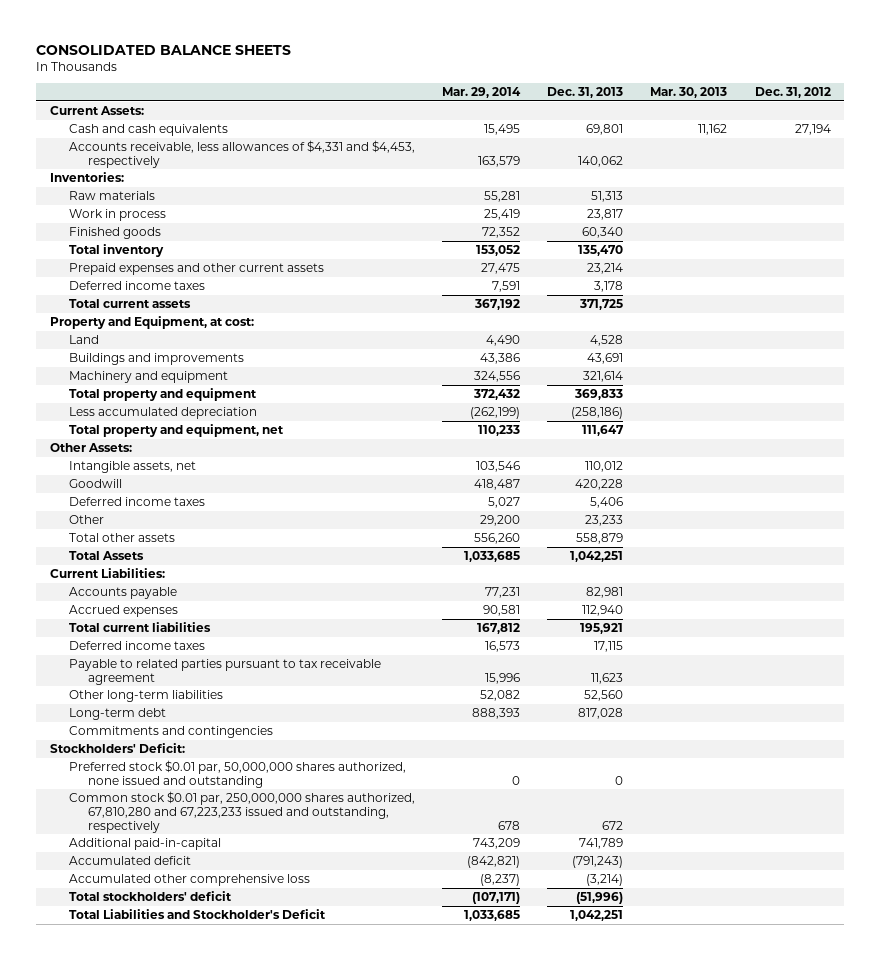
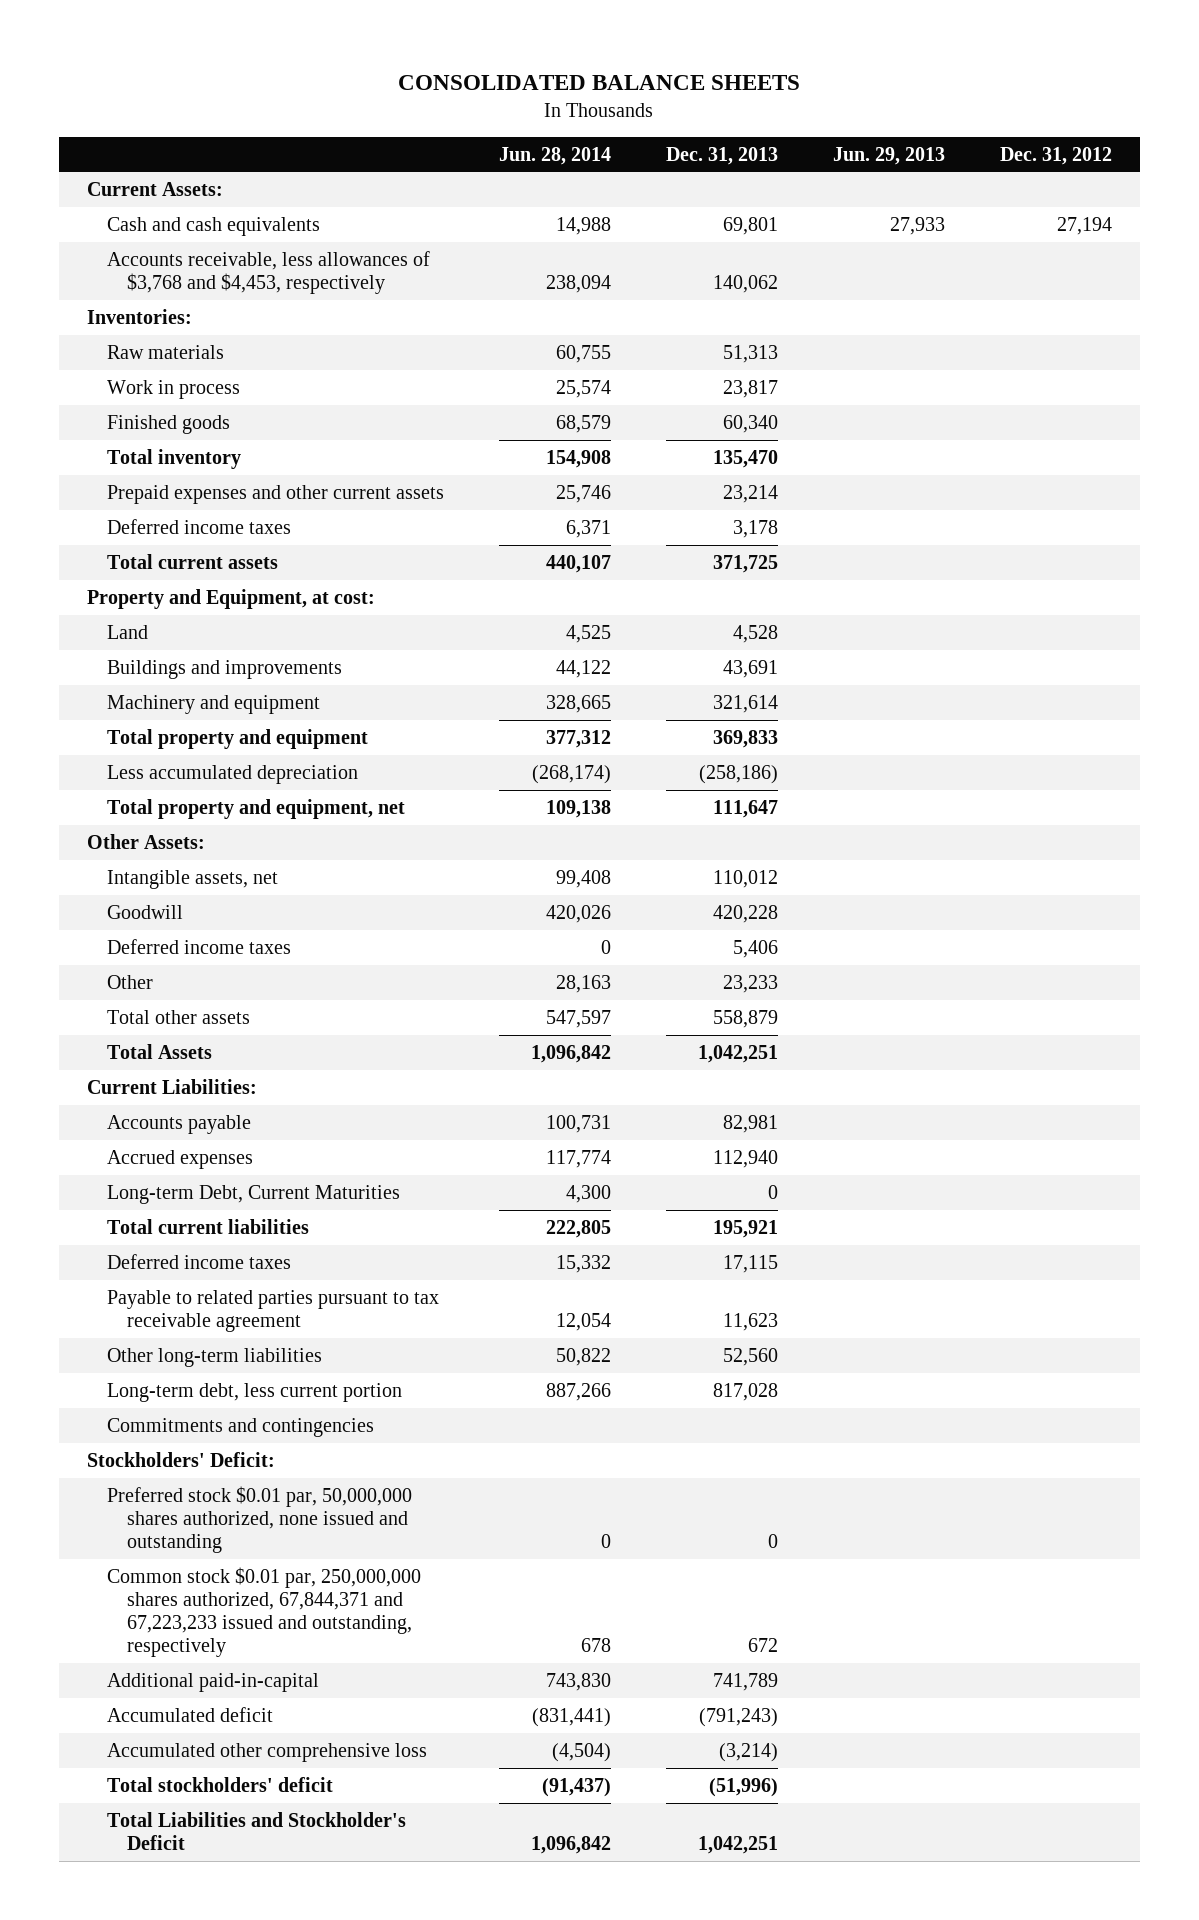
- | Mar. 29, 2014 | Dec. 31, 2013 | Mar. 30, 2013 | Dec. 31, 2012
+ | Jun. 28, 2014 | Dec. 31, 2013 | Jun. 29, 2013 | Dec. 31, 2012
- Accounts receivable, less allowances of $4,331 and $4,453, respectively | 163,579 | 140,062 | |
+ Accounts receivable, less allowances of $3,768 and $4,453, respectively | 238,094 | 140,062 | |
+ Long-term Debt, Current Maturities | 4,300 | 0 | |
- Long-term debt | 888,393 | 817,028 | |
+ Long-term debt, less current portion | 887,266 | 817,028 | |
- Common stock $0.01 par, 250,000,000 shares authorized, 67,810,280 and 67,223,233 issued and outstanding, respectively | 678 | 672 | |
+ Common stock $0.01 par, 250,000,000 shares authorized, 67,844,371 and 67,223,233 issued and outstanding, respectively | 678 | 672 | |

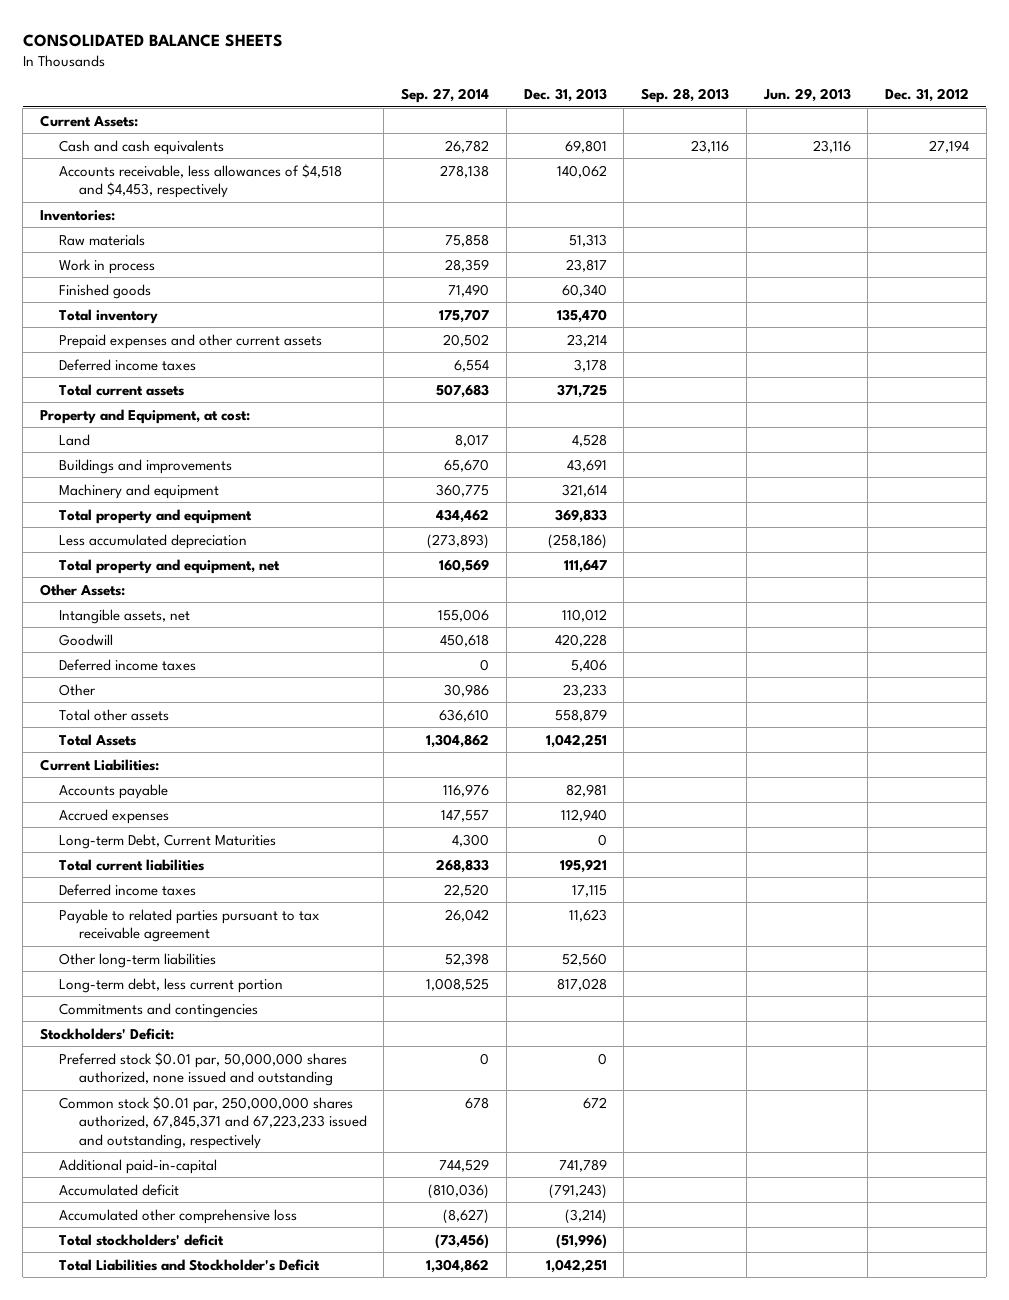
- | Jun. 28, 2014 | Dec. 31, 2013 | Jun. 29, 2013 | Dec. 31, 2012
+ | Sep. 27, 2014 | Dec. 31, 2013 | Sep. 28, 2013 | Jun. 29, 2013 | Dec. 31, 2012
- Cash and cash equivalents | 14,988 | 69,801 | 27,933 | 27,194
- Accounts receivable, less allowances of $3,768 and $4,453, respectively | 238,094 | 140,062 | |
+ Cash and cash equivalents | 26,782 | 69,801 | 23,116 | 23,116 | 27,194
+ Accounts receivable, less allowances of $4,518 and $4,453, respectively | 278,138 | 140,062 | | |
- Common stock $0.01 par, 250,000,000 shares authorized, 67,844,371 and 67,223,233 issued and outstanding, respectively | 678 | 672 | |
+ Common stock $0.01 par, 250,000,000 shares authorized, 67,845,371 and 67,223,233 issued and outstanding, respectively | 678 | 672 | | |

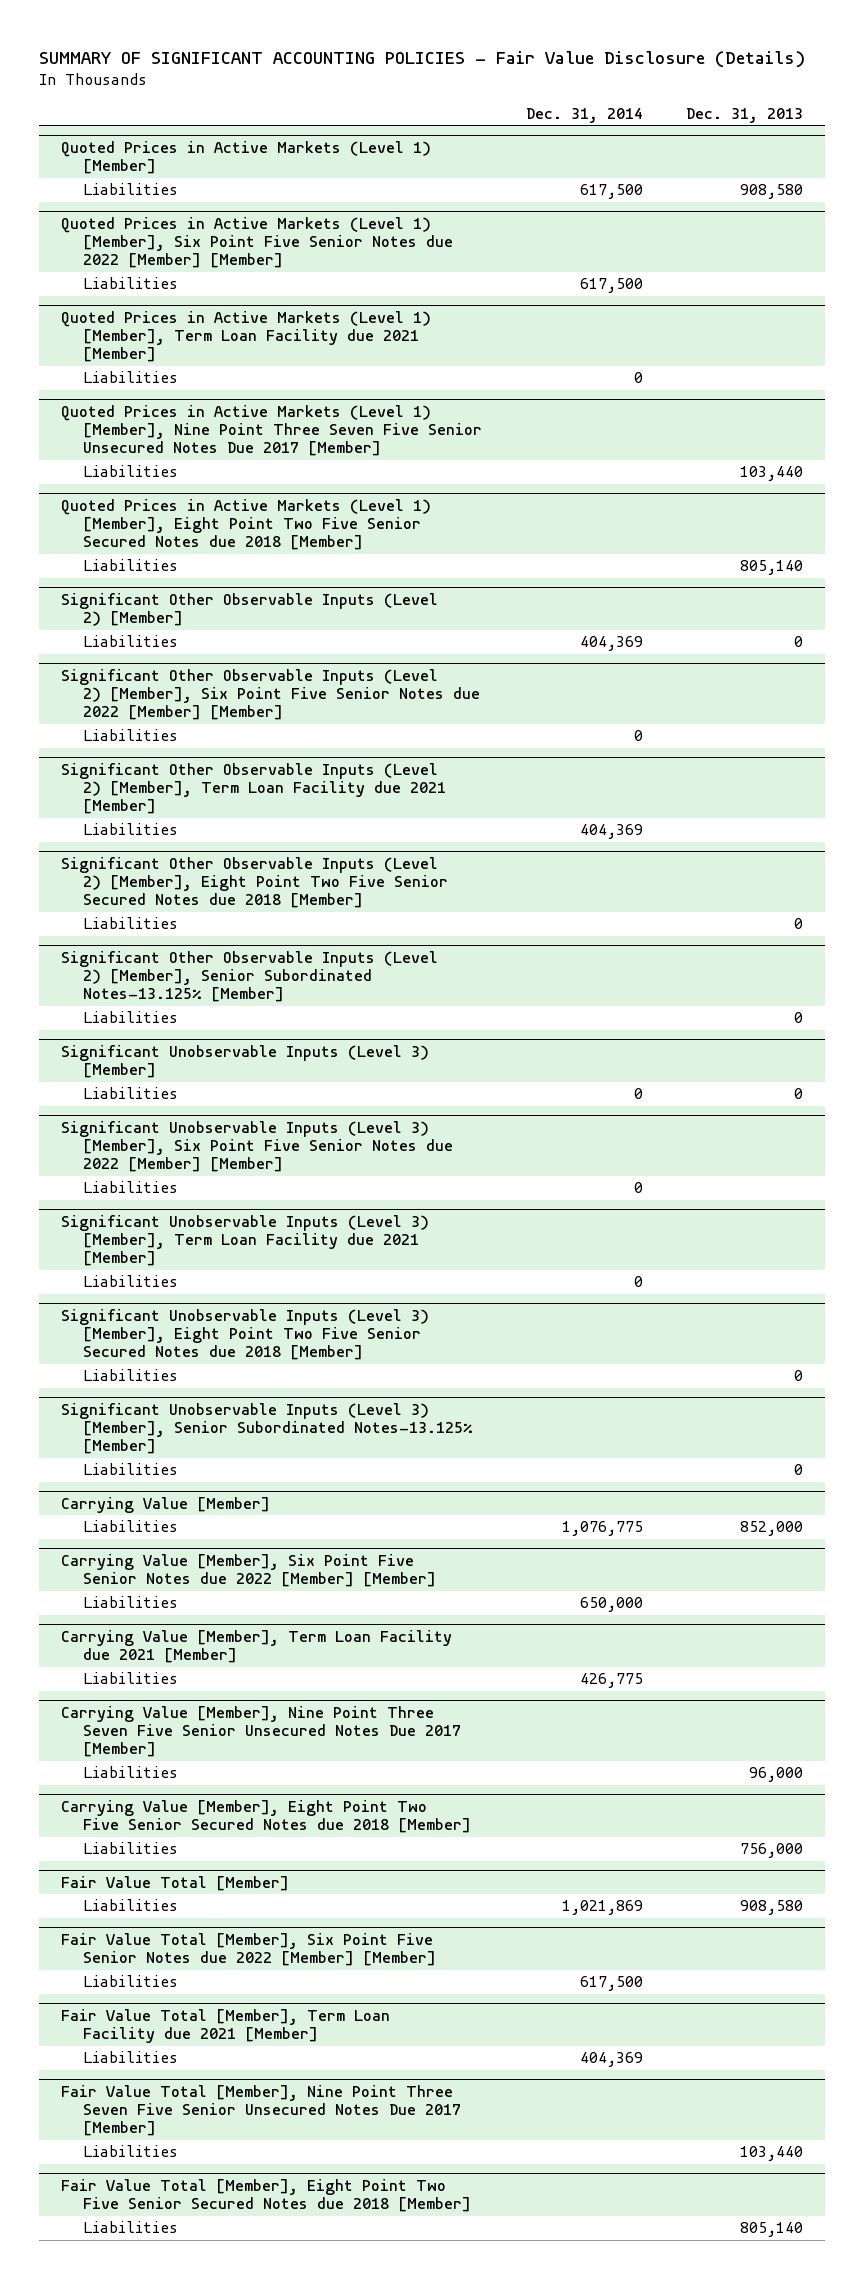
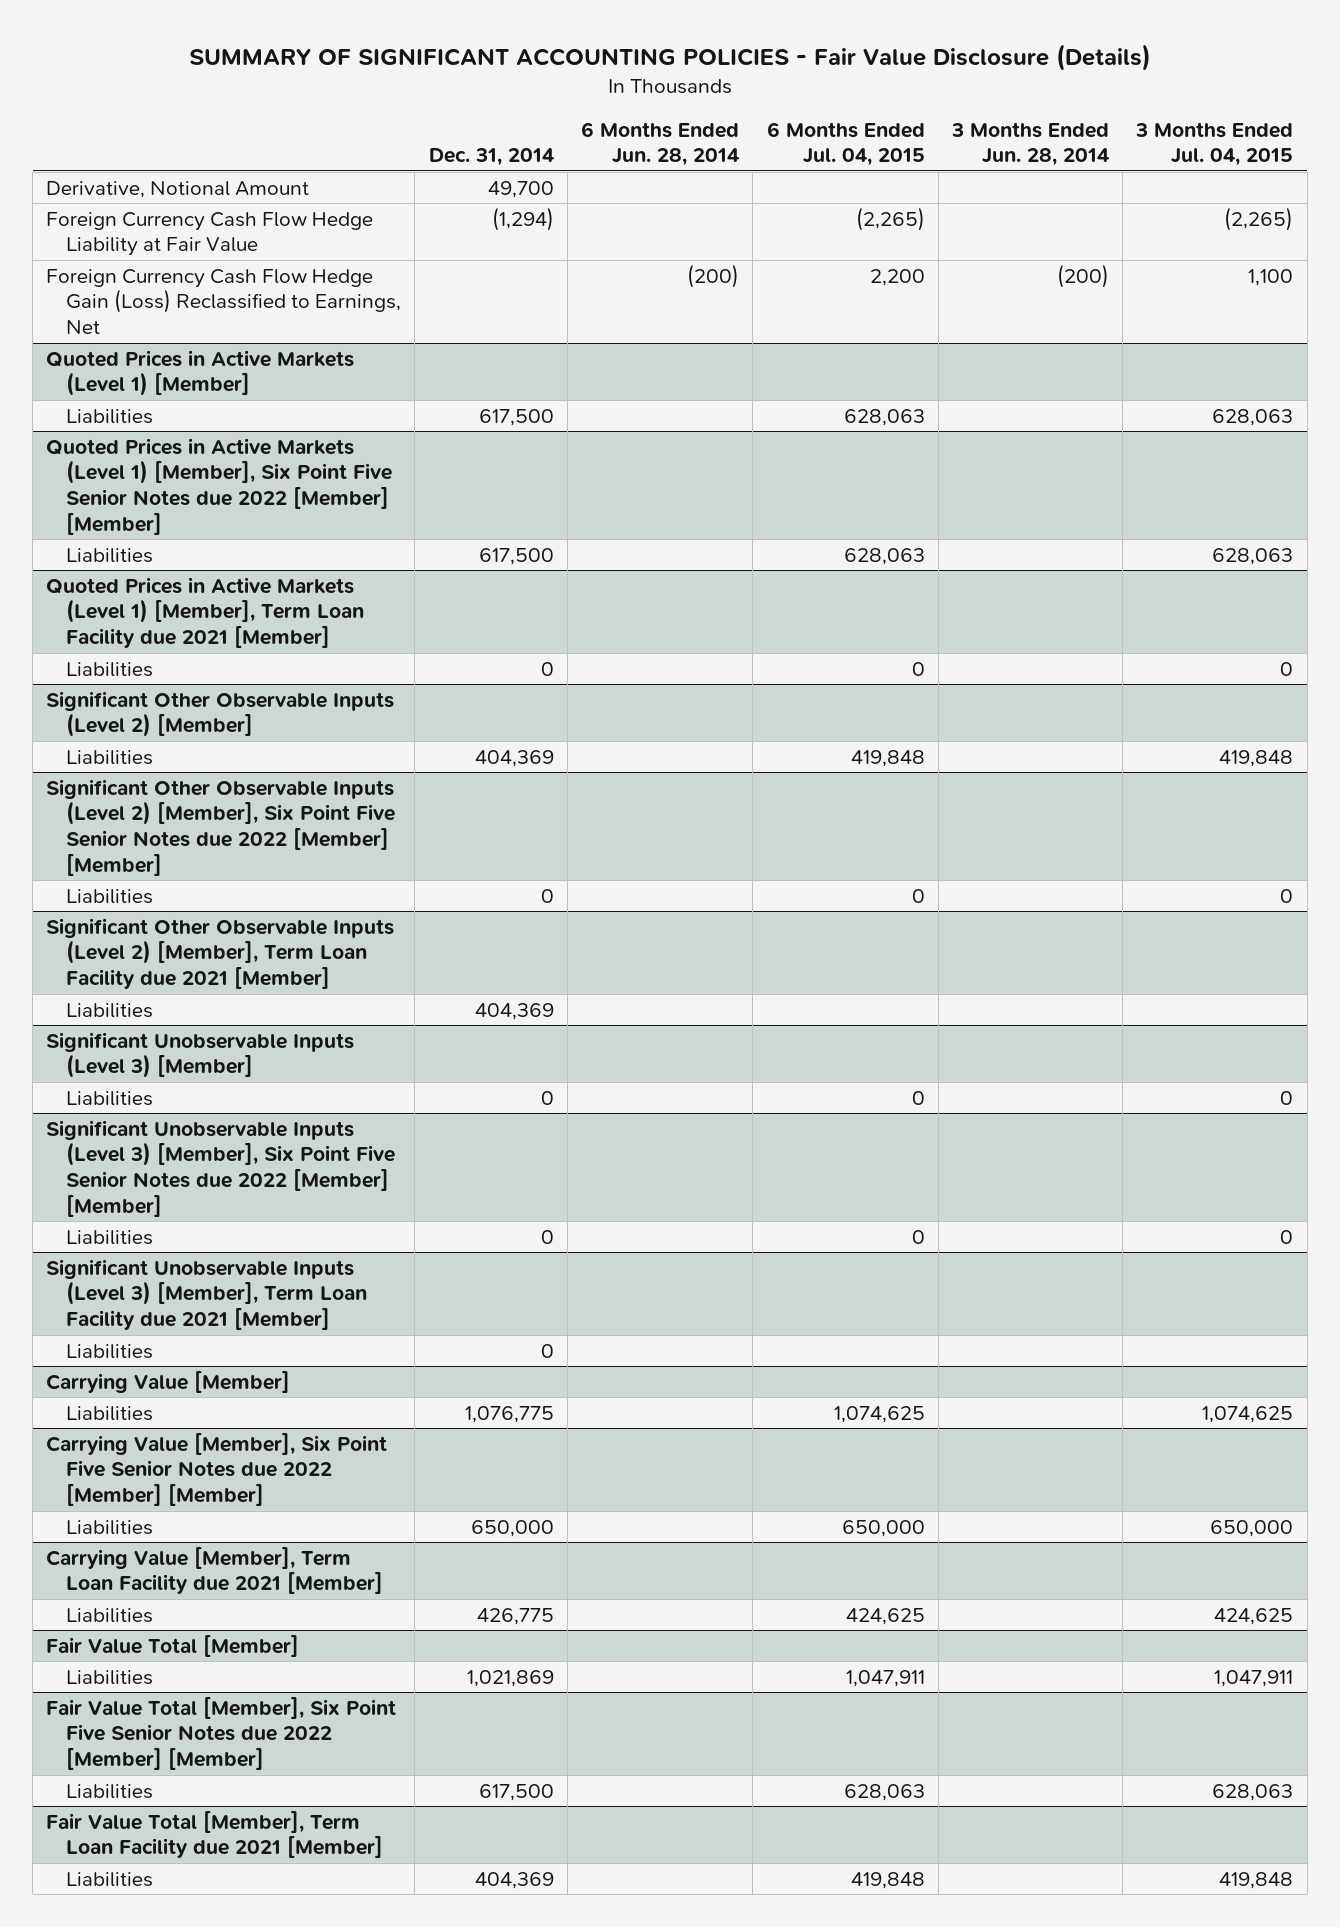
- | Dec. 31, 2014 | Dec. 31, 2013
+ | Dec. 31, 2014 | 6 Months Ended Jun. 28, 2014 | 6 Months Ended Jul. 04, 2015 | 3 Months Ended Jun. 28, 2014 | 3 Months Ended Jul. 04, 2015
+ Derivative, Notional Amount | 49,700 | | | |
+ Foreign Currency Cash Flow Hedge Liability at Fair Value | (1,294) | | (2,265) | | (2,265)
+ Foreign Currency Cash Flow Hedge Gain (Loss) Reclassified to Earnings, Net | | (200) | 2,200 | (200) | 1,100
- Quoted Prices in Active Markets (Level 1) [Member], Nine Point Three Seven Five Senior Unsecured Notes Due 2017 [Member]
- Liabilities | | 103,440
- Quoted Prices in Active Markets (Level 1) [Member], Eight Point Two Five Senior Secured Notes due 2018 [Member]
- Liabilities | | 805,140
- Significant Other Observable Inputs (Level 2) [Member], Eight Point Two Five Senior Secured Notes due 2018 [Member]
- Liabilities | | 0
- Significant Other Observable Inputs (Level 2) [Member], Senior Subordinated Notes-13.125% [Member]
- Liabilities | | 0
- Significant Unobservable Inputs (Level 3) [Member], Eight Point Two Five Senior Secured Notes due 2018 [Member]
- Liabilities | | 0
- Significant Unobservable Inputs (Level 3) [Member], Senior Subordinated Notes-13.125% [Member]
- Liabilities | | 0
- Carrying Value [Member], Nine Point Three Seven Five Senior Unsecured Notes Due 2017 [Member]
- Liabilities | | 96,000
- Carrying Value [Member], Eight Point Two Five Senior Secured Notes due 2018 [Member]
- Liabilities | | 756,000
- Fair Value Total [Member], Nine Point Three Seven Five Senior Unsecured Notes Due 2017 [Member]
- Liabilities | | 103,440
- Fair Value Total [Member], Eight Point Two Five Senior Secured Notes due 2018 [Member]
- Liabilities | | 805,140

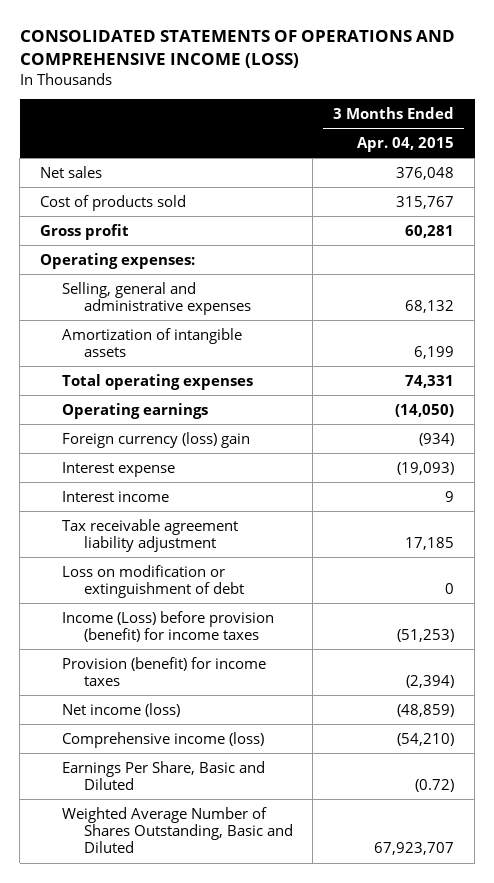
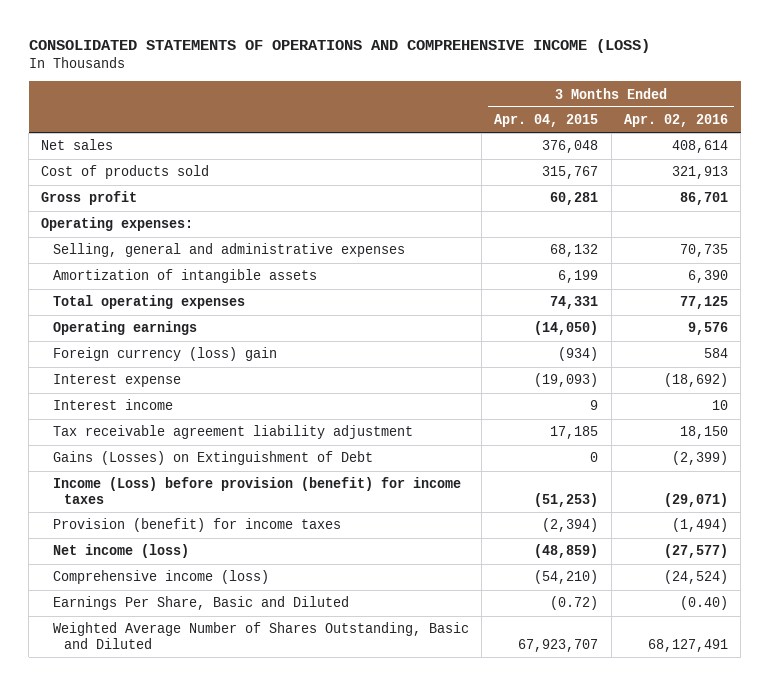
- | 3 Months Ended Apr. 04, 2015
+ | 3 Months Ended Apr. 04, 2015 | 3 Months Ended Apr. 02, 2016
- Loss on modification or extinguishment of debt | 0
+ Gains (Losses) on Extinguishment of Debt | 0 | (2,399)

